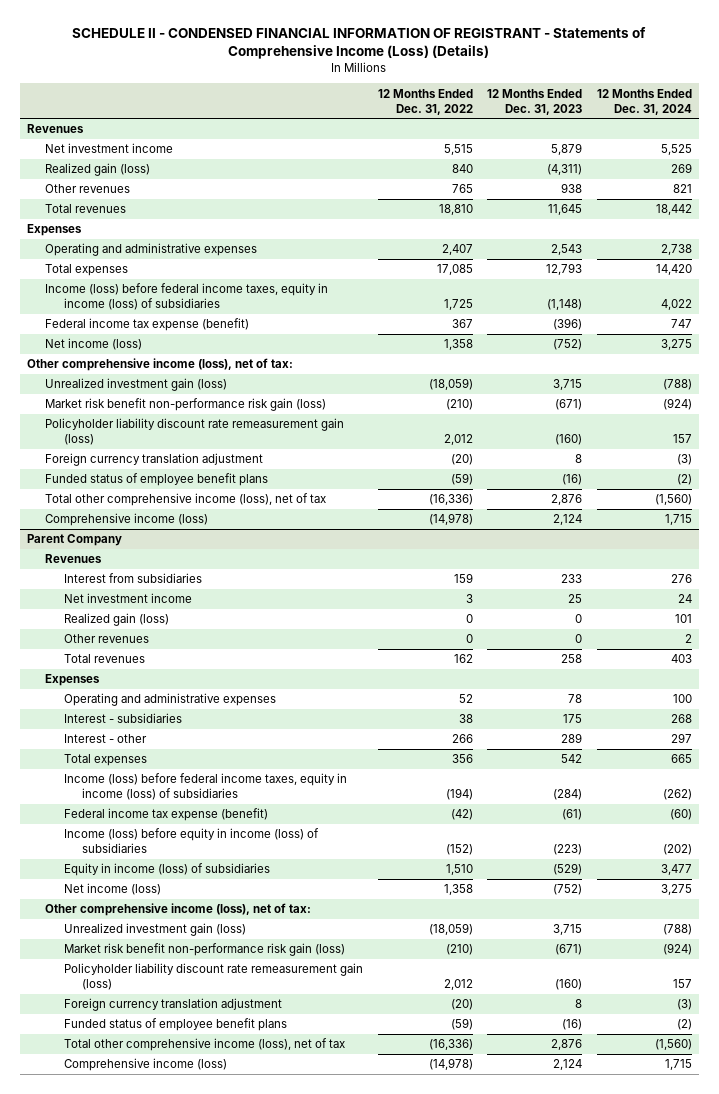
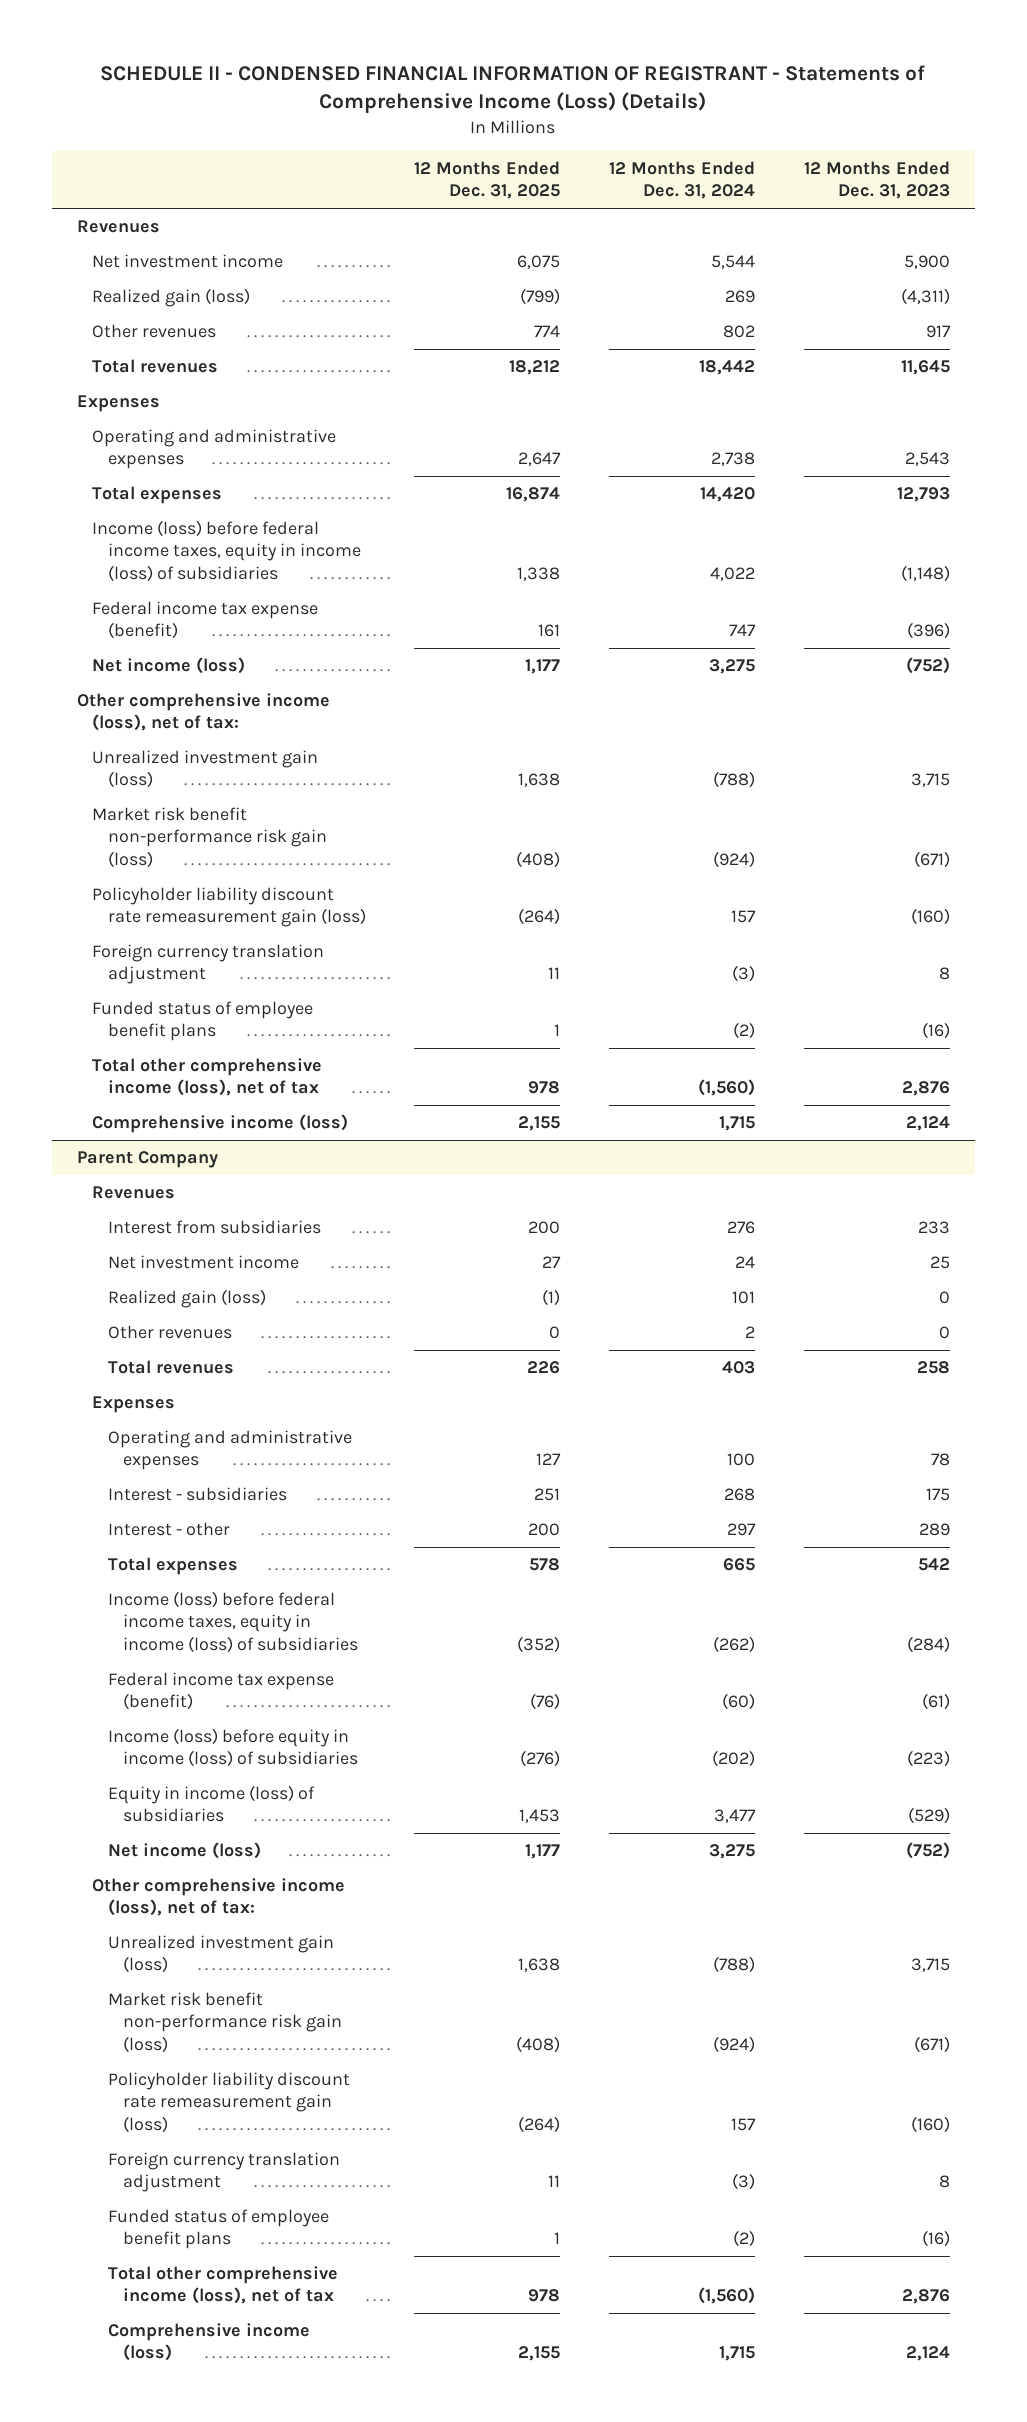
- | 12 Months Ended Dec. 31, 2022 | 12 Months Ended Dec. 31, 2023 | 12 Months Ended Dec. 31, 2024
+ | 12 Months Ended Dec. 31, 2025 | 12 Months Ended Dec. 31, 2024 | 12 Months Ended Dec. 31, 2023
- Net investment income | 5,515 | 5,879 | 5,525
+ Net investment income | 6,075 | 5,544 | 5,900
- Other revenues | 765 | 938 | 821
+ Other revenues | 774 | 802 | 917

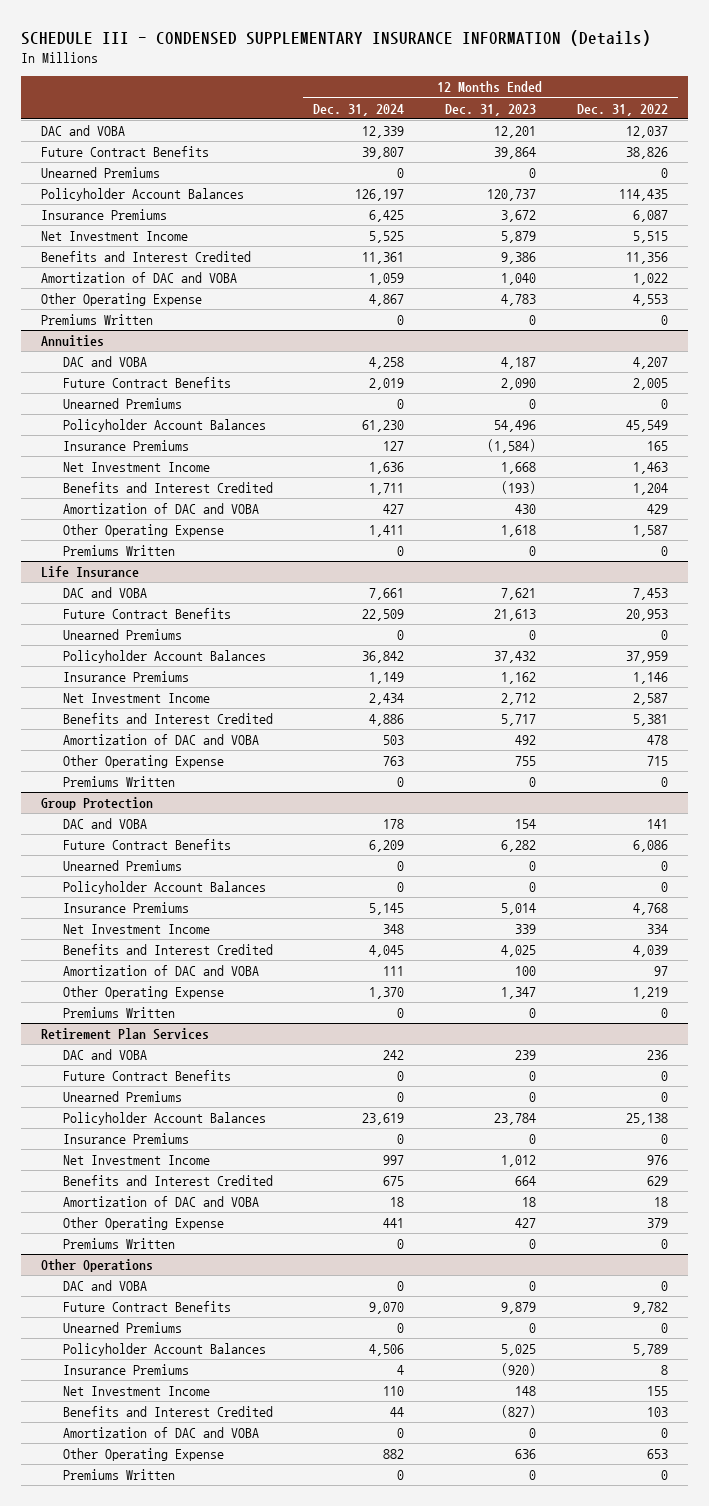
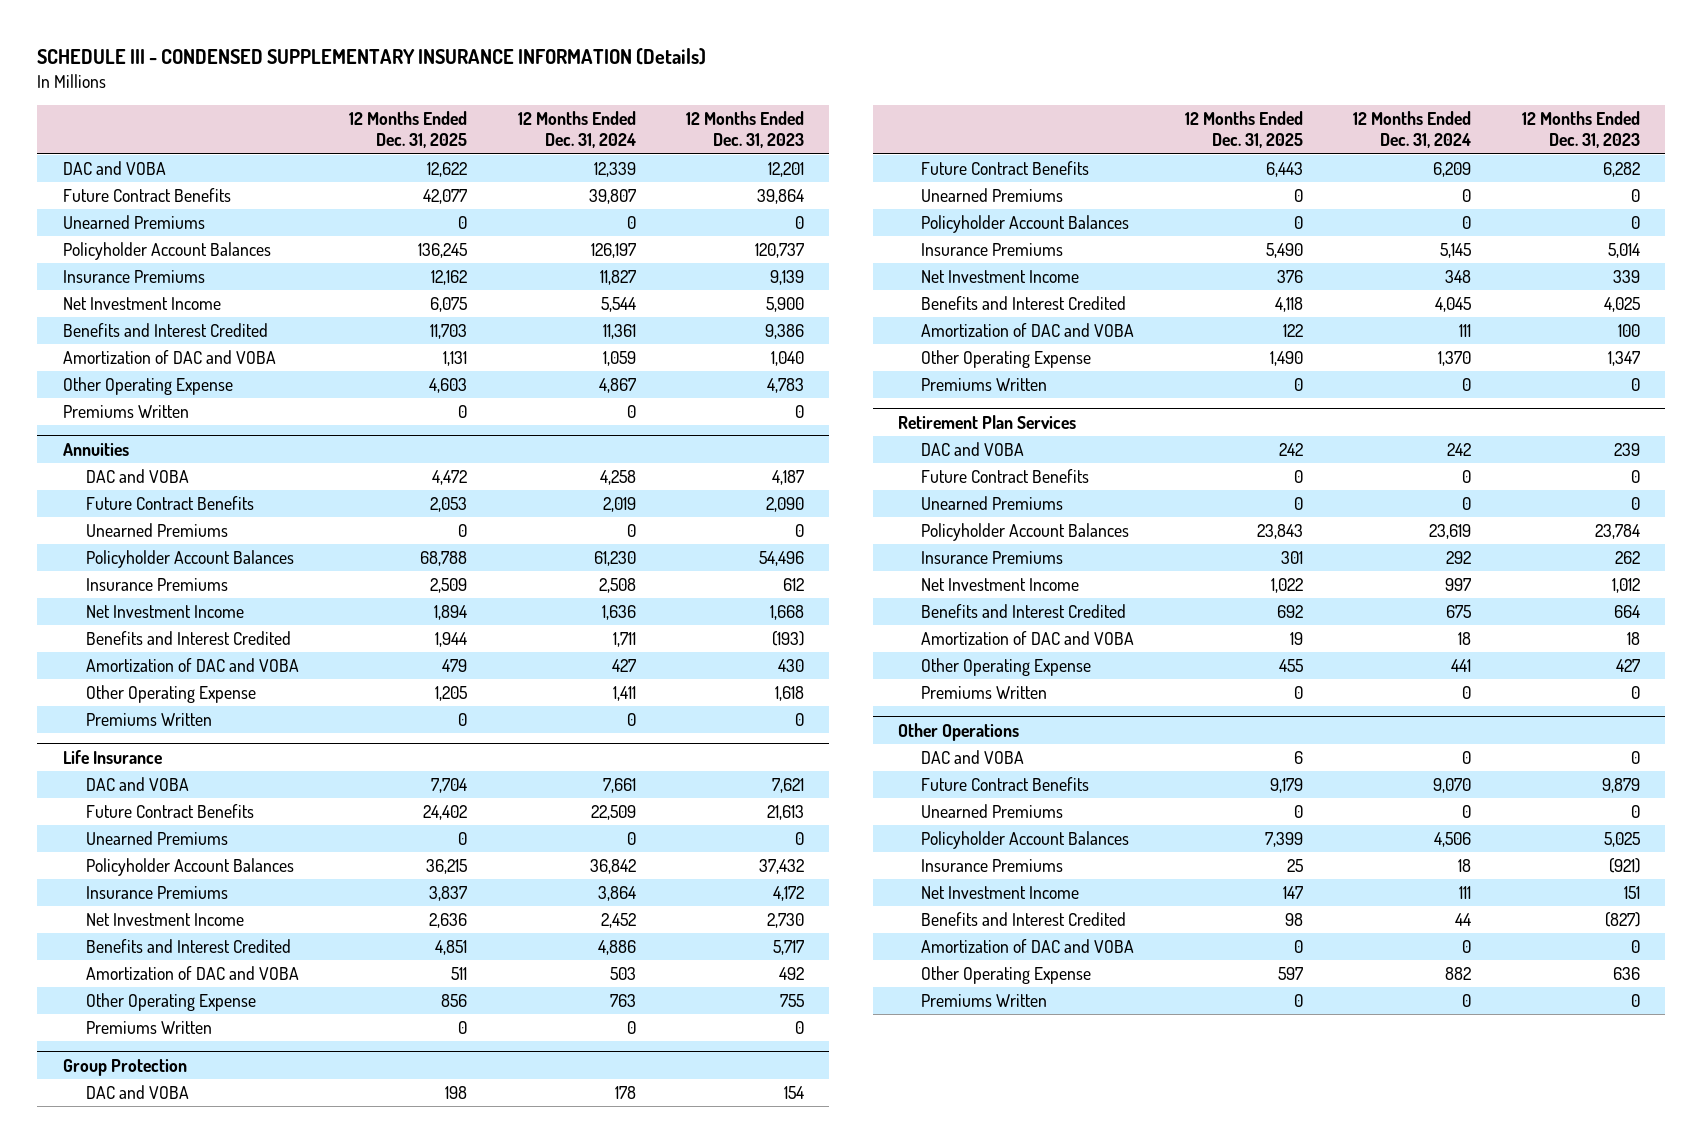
- | 12 Months Ended Dec. 31, 2024 | 12 Months Ended Dec. 31, 2023 | 12 Months Ended Dec. 31, 2022
+ | 12 Months Ended Dec. 31, 2025 | 12 Months Ended Dec. 31, 2024 | 12 Months Ended Dec. 31, 2023
- Insurance Premiums | 6,425 | 3,672 | 6,087
- Net Investment Income | 5,525 | 5,879 | 5,515
+ Insurance Premiums | 12,162 | 11,827 | 9,139
+ Net Investment Income | 6,075 | 5,544 | 5,900
@ Annuities
- Insurance Premiums | 127 | (1,584) | 165
+ Insurance Premiums | 2,509 | 2,508 | 612
@ Life Insurance
- Insurance Premiums | 1,149 | 1,162 | 1,146
- Net Investment Income | 2,434 | 2,712 | 2,587
+ Insurance Premiums | 3,837 | 3,864 | 4,172
+ Net Investment Income | 2,636 | 2,452 | 2,730
@ Retirement Plan Services
- Insurance Premiums | 0 | 0 | 0
+ Insurance Premiums | 301 | 292 | 262
@ Other Operations
- Insurance Premiums | 4 | (920) | 8
- Net Investment Income | 110 | 148 | 155
+ Insurance Premiums | 25 | 18 | (921)
+ Net Investment Income | 147 | 111 | 151

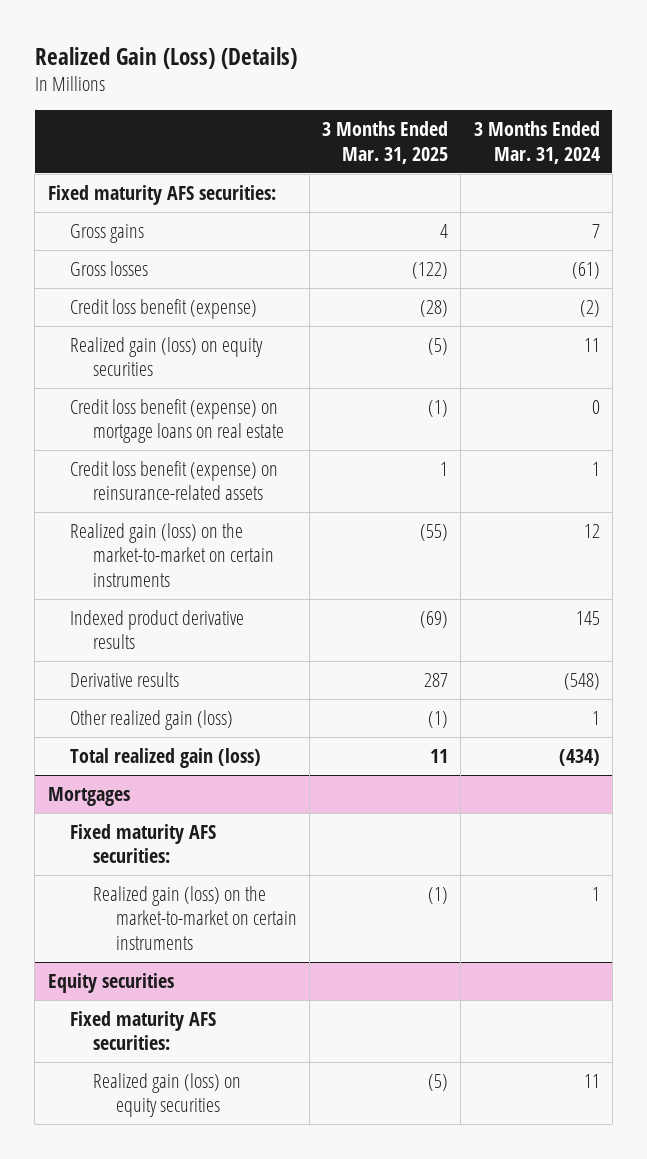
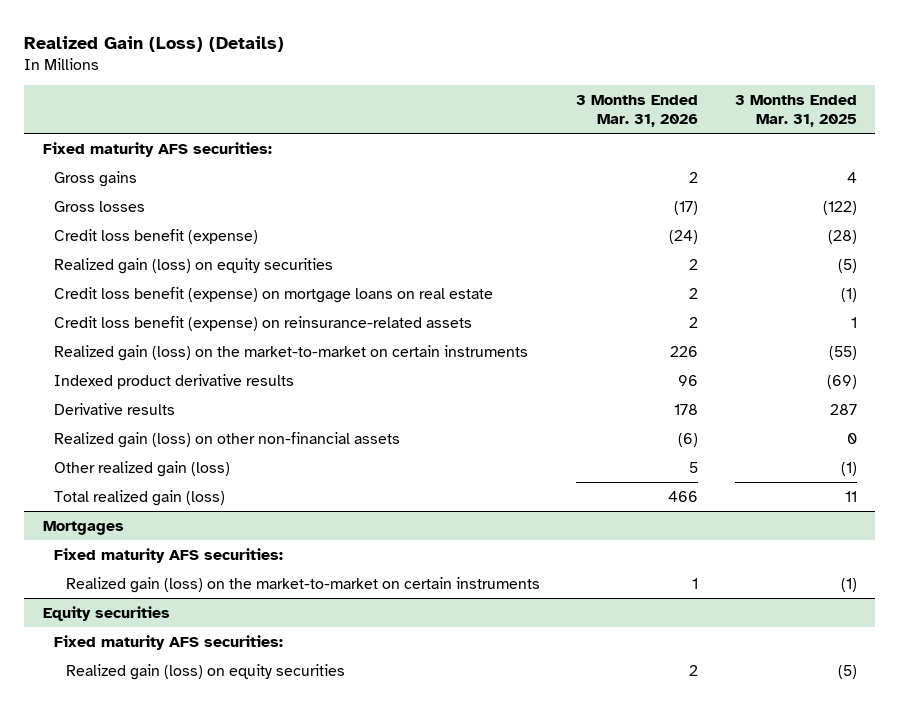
- | 3 Months Ended Mar. 31, 2025 | 3 Months Ended Mar. 31, 2024
+ | 3 Months Ended Mar. 31, 2026 | 3 Months Ended Mar. 31, 2025
+ Realized gain (loss) on other non-financial assets | (6) | 0

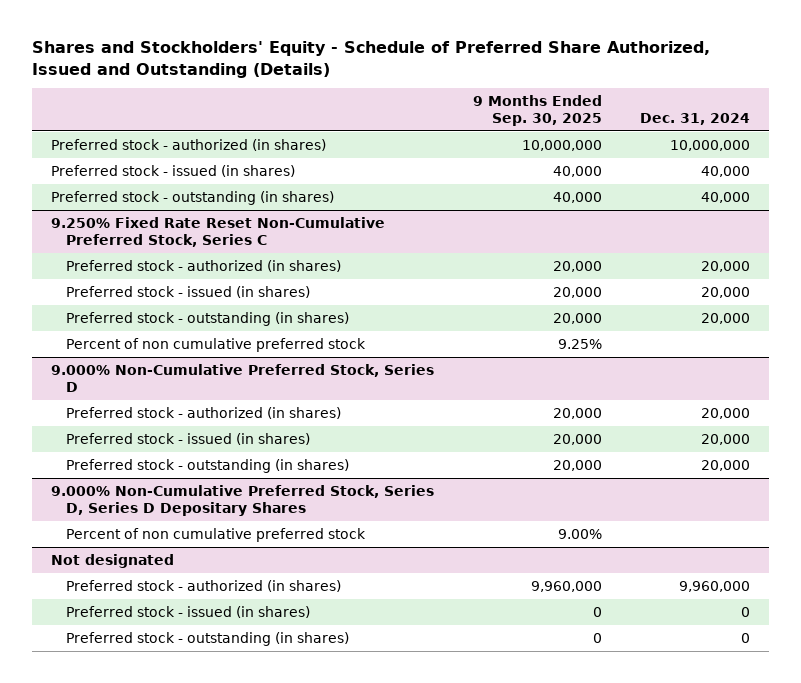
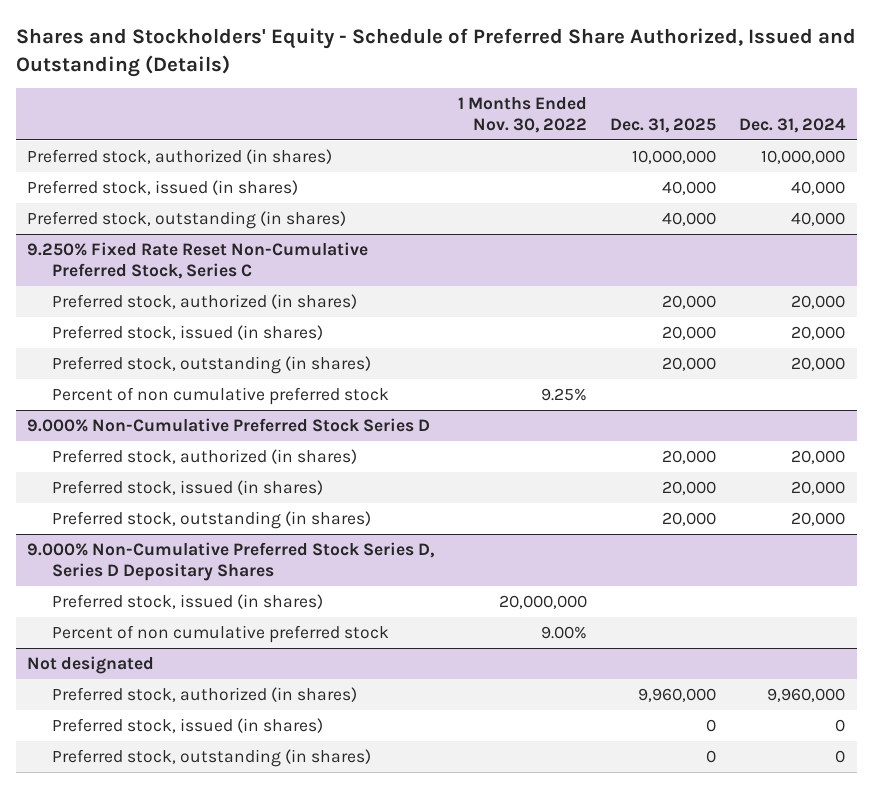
- | 9 Months Ended Sep. 30, 2025 | Dec. 31, 2024
+ | 1 Months Ended Nov. 30, 2022 | Dec. 31, 2025 | Dec. 31, 2024
- Preferred stock - authorized (in shares) | 10,000,000 | 10,000,000
- Preferred stock - issued (in shares) | 40,000 | 40,000
- Preferred stock - outstanding (in shares) | 40,000 | 40,000
+ Preferred stock, authorized (in shares) | | 10,000,000 | 10,000,000
+ Preferred stock, issued (in shares) | | 40,000 | 40,000
+ Preferred stock, outstanding (in shares) | | 40,000 | 40,000
@ 9.250% Fixed Rate Reset Non-Cumulative Preferred Stock, Series C
- Preferred stock - authorized (in shares) | 20,000 | 20,000
- Preferred stock - issued (in shares) | 20,000 | 20,000
- Preferred stock - outstanding (in shares) | 20,000 | 20,000
+ Preferred stock, authorized (in shares) | | 20,000 | 20,000
+ Preferred stock, issued (in shares) | | 20,000 | 20,000
+ Preferred stock, outstanding (in shares) | | 20,000 | 20,000
- 9.000% Non-Cumulative Preferred Stock, Series D
- Preferred stock - authorized (in shares) | 20,000 | 20,000
- Preferred stock - issued (in shares) | 20,000 | 20,000
- Preferred stock - outstanding (in shares) | 20,000 | 20,000
- 9.000% Non-Cumulative Preferred Stock, Series D, Series D Depositary Shares
+ 9.000% Non-Cumulative Preferred Stock Series D
+ Preferred stock, authorized (in shares) | | 20,000 | 20,000
+ Preferred stock, issued (in shares) | | 20,000 | 20,000
+ Preferred stock, outstanding (in shares) | | 20,000 | 20,000
+ 9.000% Non-Cumulative Preferred Stock Series D, Series D Depositary Shares
+ Preferred stock, issued (in shares) | 20,000,000 | |
@ Not designated
- Preferred stock - authorized (in shares) | 9,960,000 | 9,960,000
- Preferred stock - issued (in shares) | 0 | 0
- Preferred stock - outstanding (in shares) | 0 | 0
+ Preferred stock, authorized (in shares) | | 9,960,000 | 9,960,000
+ Preferred stock, issued (in shares) | | 0 | 0
+ Preferred stock, outstanding (in shares) | | 0 | 0

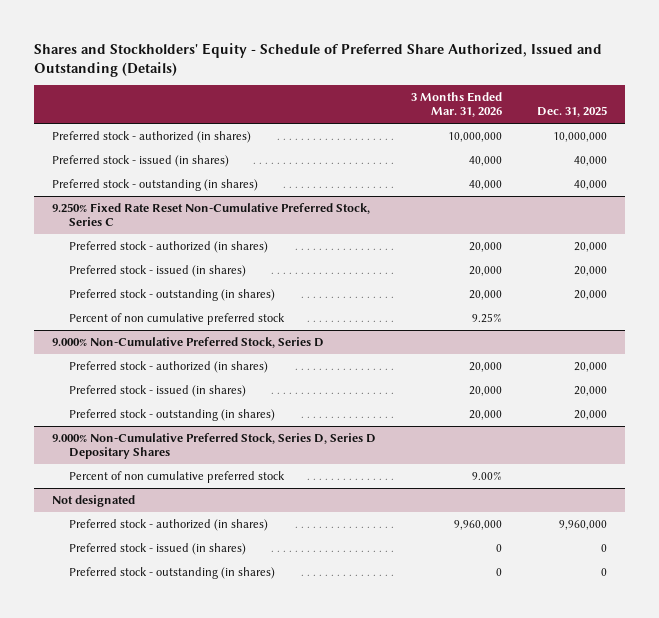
- | 1 Months Ended Nov. 30, 2022 | Dec. 31, 2025 | Dec. 31, 2024
+ | 3 Months Ended Mar. 31, 2026 | Dec. 31, 2025
- Preferred stock, authorized (in shares) | | 10,000,000 | 10,000,000
- Preferred stock, issued (in shares) | | 40,000 | 40,000
- Preferred stock, outstanding (in shares) | | 40,000 | 40,000
+ Preferred stock - authorized (in shares) | 10,000,000 | 10,000,000
+ Preferred stock - issued (in shares) | 40,000 | 40,000
+ Preferred stock - outstanding (in shares) | 40,000 | 40,000
@ 9.250% Fixed Rate Reset Non-Cumulative Preferred Stock, Series C
- Preferred stock, authorized (in shares) | | 20,000 | 20,000
- Preferred stock, issued (in shares) | | 20,000 | 20,000
- Preferred stock, outstanding (in shares) | | 20,000 | 20,000
+ Preferred stock - authorized (in shares) | 20,000 | 20,000
+ Preferred stock - issued (in shares) | 20,000 | 20,000
+ Preferred stock - outstanding (in shares) | 20,000 | 20,000
- 9.000% Non-Cumulative Preferred Stock Series D
- Preferred stock, authorized (in shares) | | 20,000 | 20,000
- Preferred stock, issued (in shares) | | 20,000 | 20,000
- Preferred stock, outstanding (in shares) | | 20,000 | 20,000
- 9.000% Non-Cumulative Preferred Stock Series D, Series D Depositary Shares
- Preferred stock, issued (in shares) | 20,000,000 | |
+ 9.000% Non-Cumulative Preferred Stock, Series D
+ Preferred stock - authorized (in shares) | 20,000 | 20,000
+ Preferred stock - issued (in shares) | 20,000 | 20,000
+ Preferred stock - outstanding (in shares) | 20,000 | 20,000
+ 9.000% Non-Cumulative Preferred Stock, Series D, Series D Depositary Shares
@ Not designated
- Preferred stock, authorized (in shares) | | 9,960,000 | 9,960,000
- Preferred stock, issued (in shares) | | 0 | 0
- Preferred stock, outstanding (in shares) | | 0 | 0
+ Preferred stock - authorized (in shares) | 9,960,000 | 9,960,000
+ Preferred stock - issued (in shares) | 0 | 0
+ Preferred stock - outstanding (in shares) | 0 | 0

